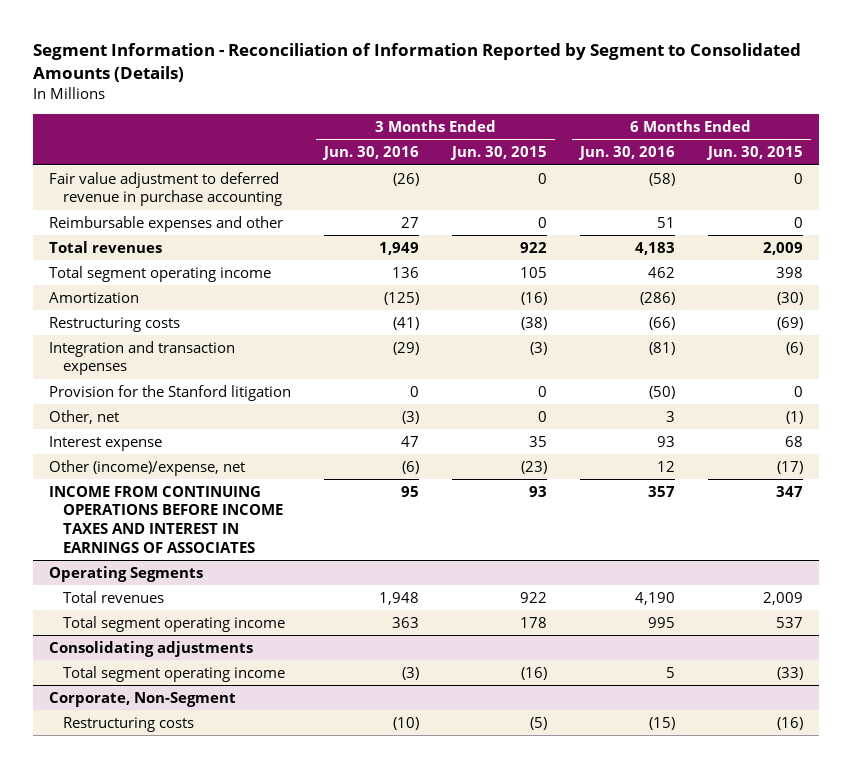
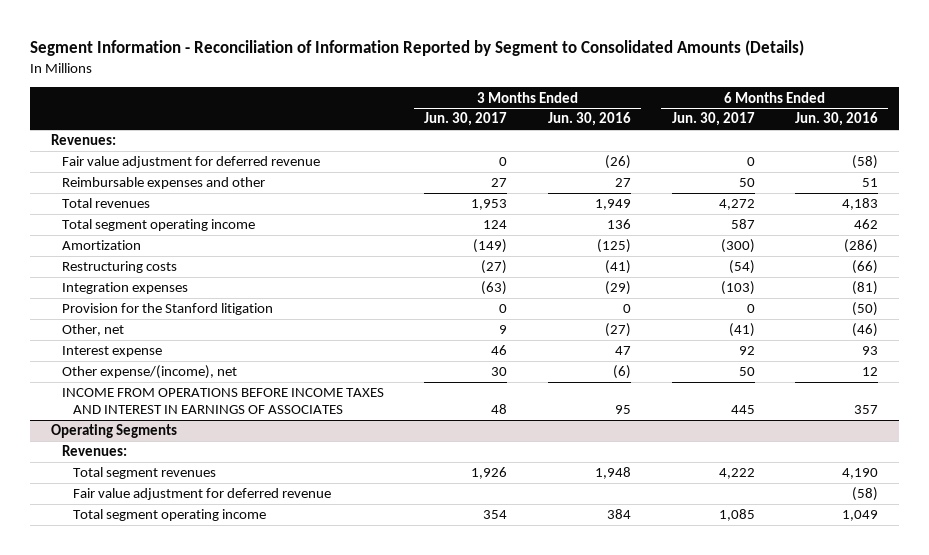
- | 3 Months Ended Jun. 30, 2016 | 3 Months Ended Jun. 30, 2015 | 6 Months Ended Jun. 30, 2016 | 6 Months Ended Jun. 30, 2015
+ | 3 Months Ended Jun. 30, 2017 | 3 Months Ended Jun. 30, 2016 | 6 Months Ended Jun. 30, 2017 | 6 Months Ended Jun. 30, 2016
- Fair value adjustment to deferred revenue in purchase accounting | (26) | 0 | (58) | 0
+ Revenues:
+ Fair value adjustment for deferred revenue | 0 | (26) | 0 | (58)
- Integration and transaction expenses | (29) | (3) | (81) | (6)
+ Integration expenses | (63) | (29) | (103) | (81)
- Other, net | (3) | 0 | 3 | (1)
+ Other, net | 9 | (27) | (41) | (46)
- Other (income)/expense, net | (6) | (23) | 12 | (17)
- INCOME FROM CONTINUING OPERATIONS BEFORE INCOME TAXES AND INTEREST IN EARNINGS OF ASSOCIATES | 95 | 93 | 357 | 347
+ Other expense/(income), net | 30 | (6) | 50 | 12
+ INCOME FROM OPERATIONS BEFORE INCOME TAXES AND INTEREST IN EARNINGS OF ASSOCIATES | 48 | 95 | 445 | 357
@ Operating Segments
- Total revenues | 1,948 | 922 | 4,190 | 2,009
- Total segment operating income | 363 | 178 | 995 | 537
- Consolidating adjustments
- Total segment operating income | (3) | (16) | 5 | (33)
- Corporate, Non-Segment
- Restructuring costs | (10) | (5) | (15) | (16)
@ Operating Segments
+ Revenues:
+ Total segment revenues | 1,926 | 1,948 | 4,222 | 4,190
+ Fair value adjustment for deferred revenue | | | | (58)
+ Total segment operating income | 354 | 384 | 1,085 | 1,049

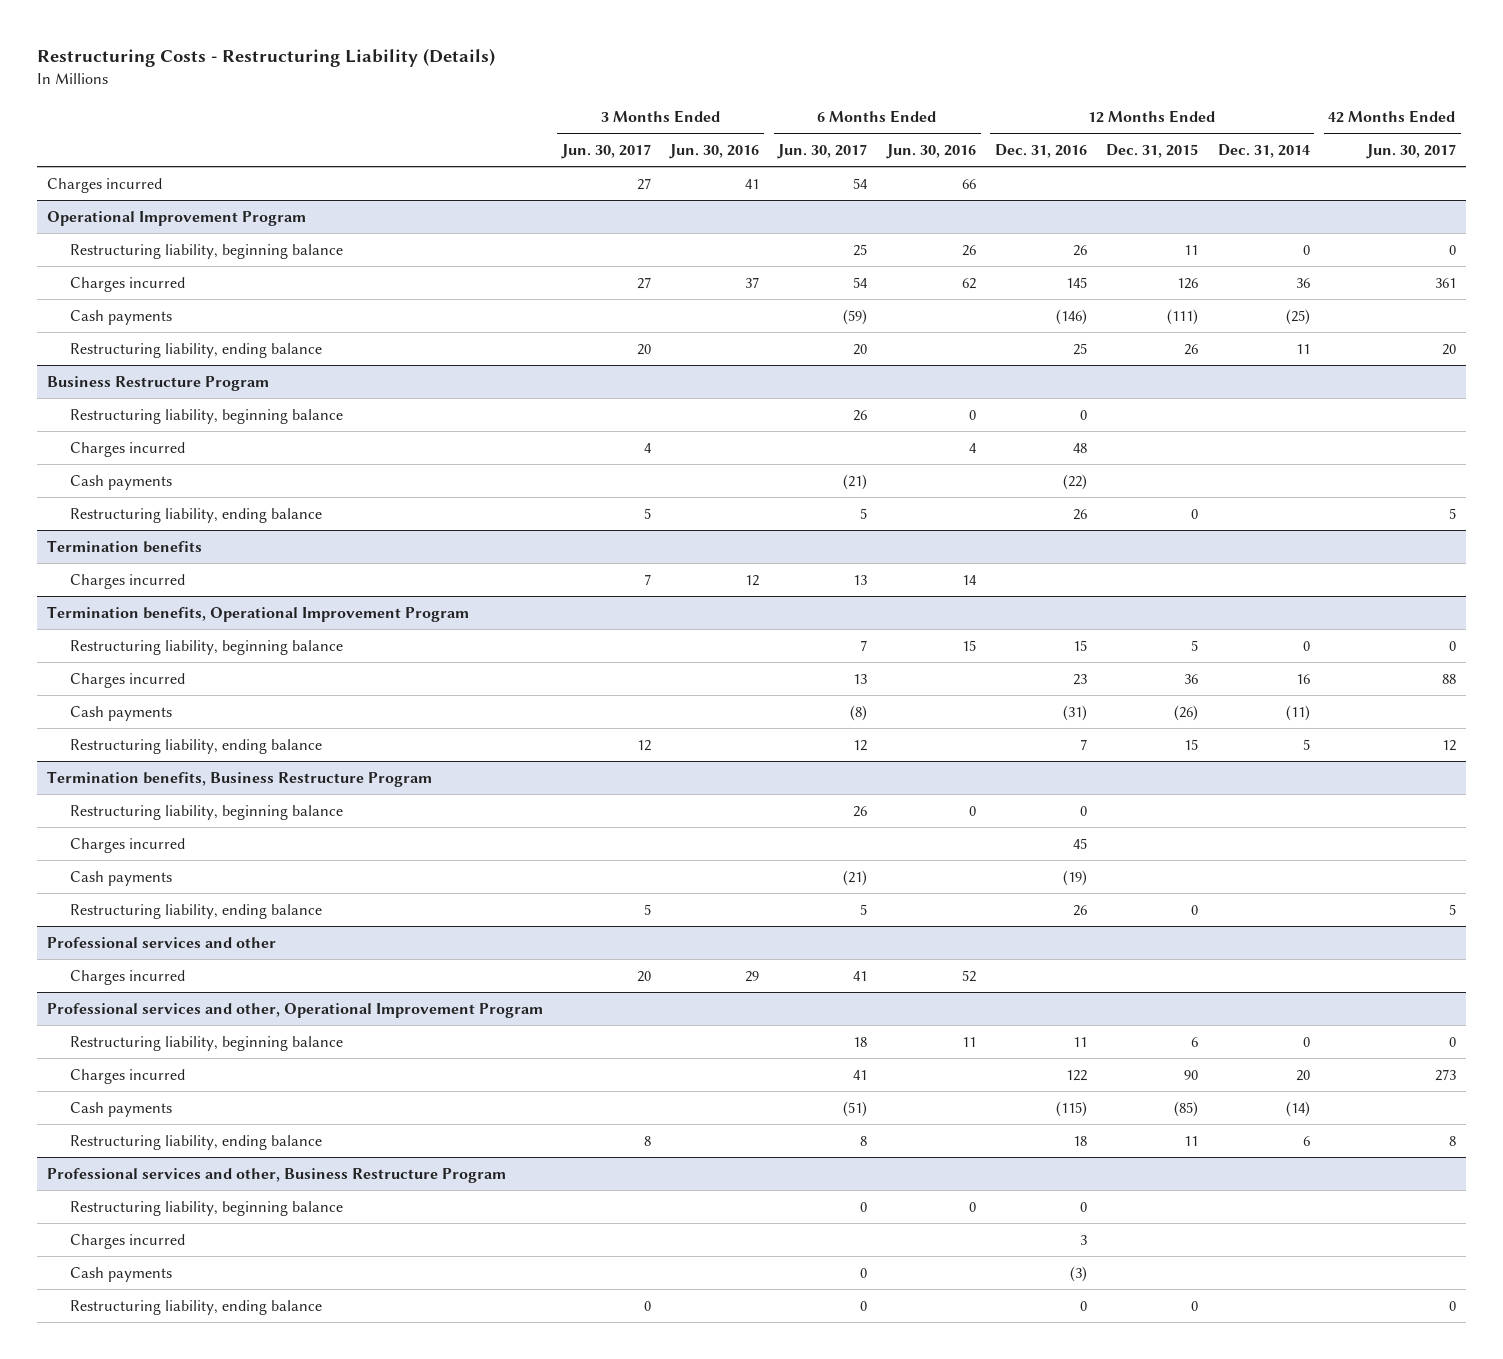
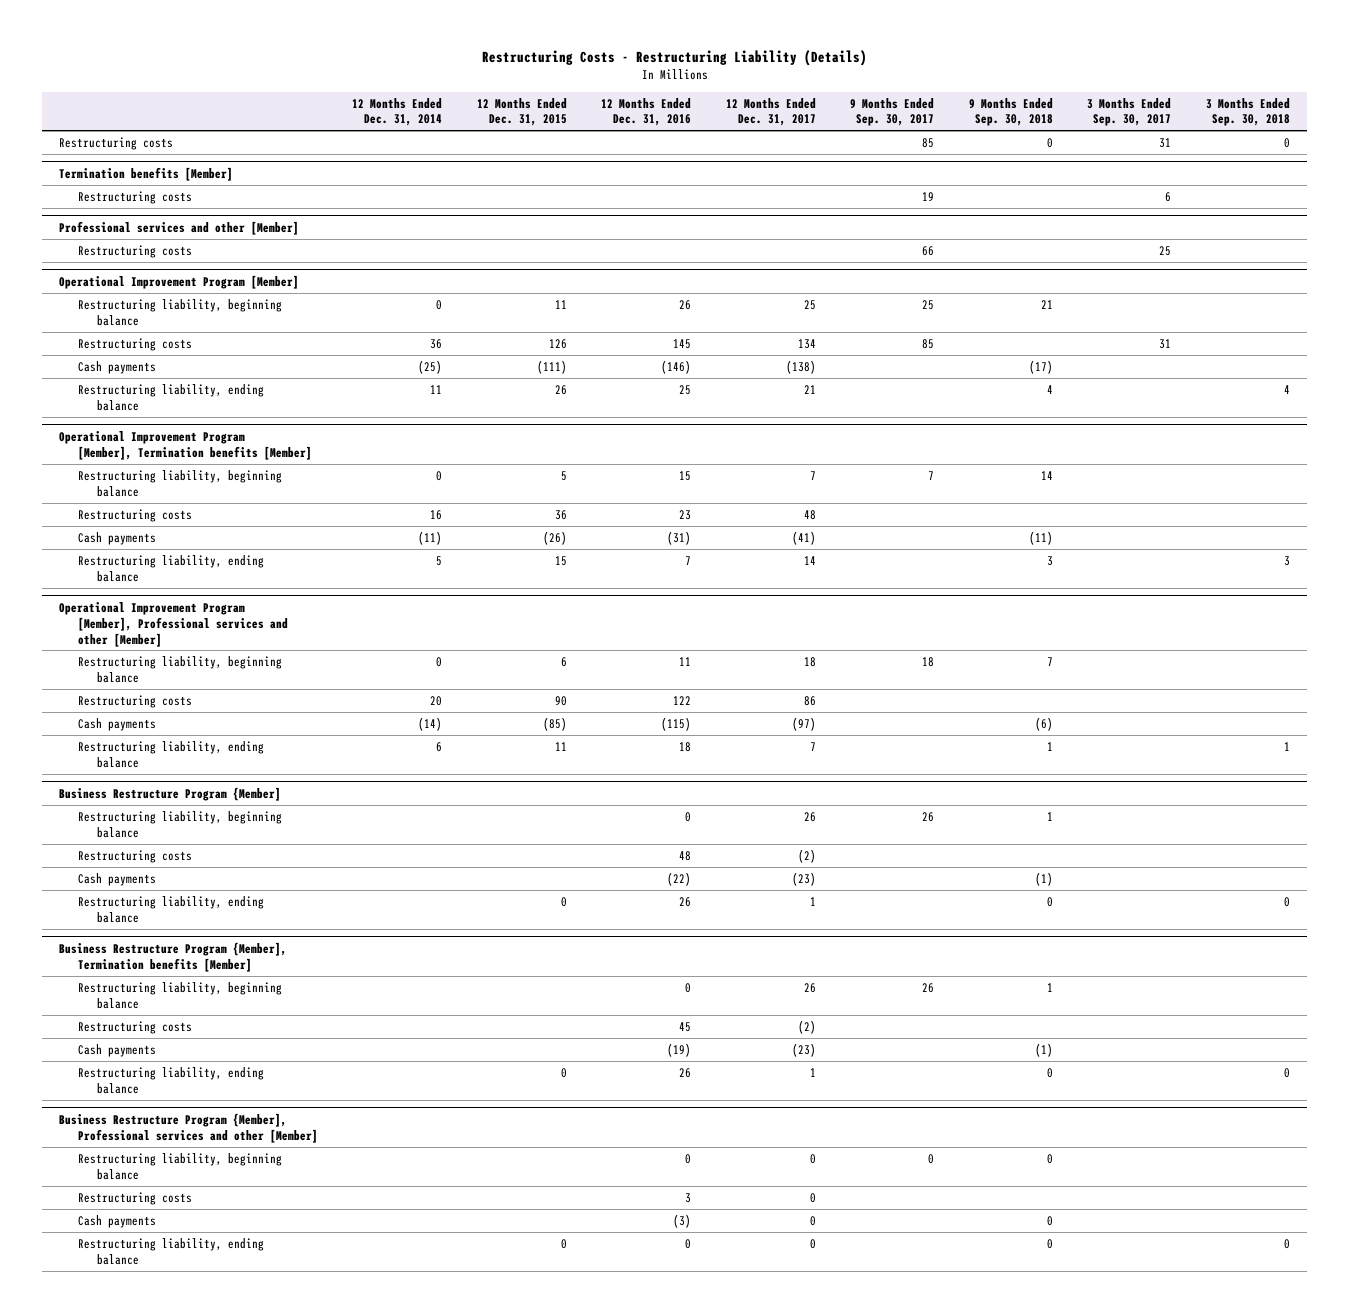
- | 3 Months Ended Jun. 30, 2017 | 3 Months Ended Jun. 30, 2016 | 6 Months Ended Jun. 30, 2017 | 6 Months Ended Jun. 30, 2016 | 12 Months Ended Dec. 31, 2016 | 12 Months Ended Dec. 31, 2015 | 12 Months Ended Dec. 31, 2014 | 42 Months Ended Jun. 30, 2017
+ | 12 Months Ended Dec. 31, 2014 | 12 Months Ended Dec. 31, 2015 | 12 Months Ended Dec. 31, 2016 | 12 Months Ended Dec. 31, 2017 | 9 Months Ended Sep. 30, 2017 | 9 Months Ended Sep. 30, 2018 | 3 Months Ended Sep. 30, 2017 | 3 Months Ended Sep. 30, 2018
- Charges incurred | 27 | 41 | 54 | 66 | | | |
- Operational Improvement Program
+ Restructuring costs | | | | | 85 | 0 | 31 | 0
+ Termination benefits [Member]
+ Restructuring costs | | | | | 19 | | 6 |
+ Professional services and other [Member]
+ Restructuring costs | | | | | 66 | | 25 |
+ Operational Improvement Program [Member]
- Charges incurred | 27 | 37 | 54 | 62 | 145 | 126 | 36 | 361
+ Restructuring costs | 36 | 126 | 145 | 134 | 85 | | 31 |
- Business Restructure Program
- Restructuring liability, beginning balance | | | 26 | 0 | 0 | | |
- Charges incurred | 4 | | | 4 | 48 | | |
- Cash payments | | | (21) | | (22) | | |
- Restructuring liability, ending balance | 5 | | 5 | | 26 | 0 | | 5
- Termination benefits
- Charges incurred | 7 | 12 | 13 | 14 | | | |
- Termination benefits, Operational Improvement Program
+ Operational Improvement Program [Member], Termination benefits [Member]
- Charges incurred | | | 13 | | 23 | 36 | 16 | 88
+ Restructuring costs | 16 | 36 | 23 | 48 | | | |
- Termination benefits, Business Restructure Program
- Restructuring liability, beginning balance | | | 26 | 0 | 0 | | |
- Charges incurred | | | | | 45 | | |
- Cash payments | | | (21) | | (19) | | |
- Restructuring liability, ending balance | 5 | | 5 | | 26 | 0 | | 5
- Professional services and other
- Charges incurred | 20 | 29 | 41 | 52 | | | |
- Professional services and other, Operational Improvement Program
+ Operational Improvement Program [Member], Professional services and other [Member]
- Charges incurred | | | 41 | | 122 | 90 | 20 | 273
+ Restructuring costs | 20 | 90 | 122 | 86 | | | |
- Professional services and other, Business Restructure Program
+ Business Restructure Program {Member]
- Charges incurred | | | | | 3 | | |
+ Restructuring costs | | | 48 | (2) | | | |
+ Cash payments | | | (22) | (23) | | (1) | |
+ Restructuring liability, ending balance | | 0 | 26 | 1 | | 0 | | 0
+ Business Restructure Program {Member], Termination benefits [Member]
+ Restructuring liability, beginning balance | | | 0 | 26 | 26 | 1 | |
+ Restructuring costs | | | 45 | (2) | | | |
+ Cash payments | | | (19) | (23) | | (1) | |
+ Restructuring liability, ending balance | | 0 | 26 | 1 | | 0 | | 0
+ Business Restructure Program {Member], Professional services and other [Member]
+ Restructuring liability, beginning balance | | | 0 | 0 | 0 | 0 | |
+ Restructuring costs | | | 3 | 0 | | | |

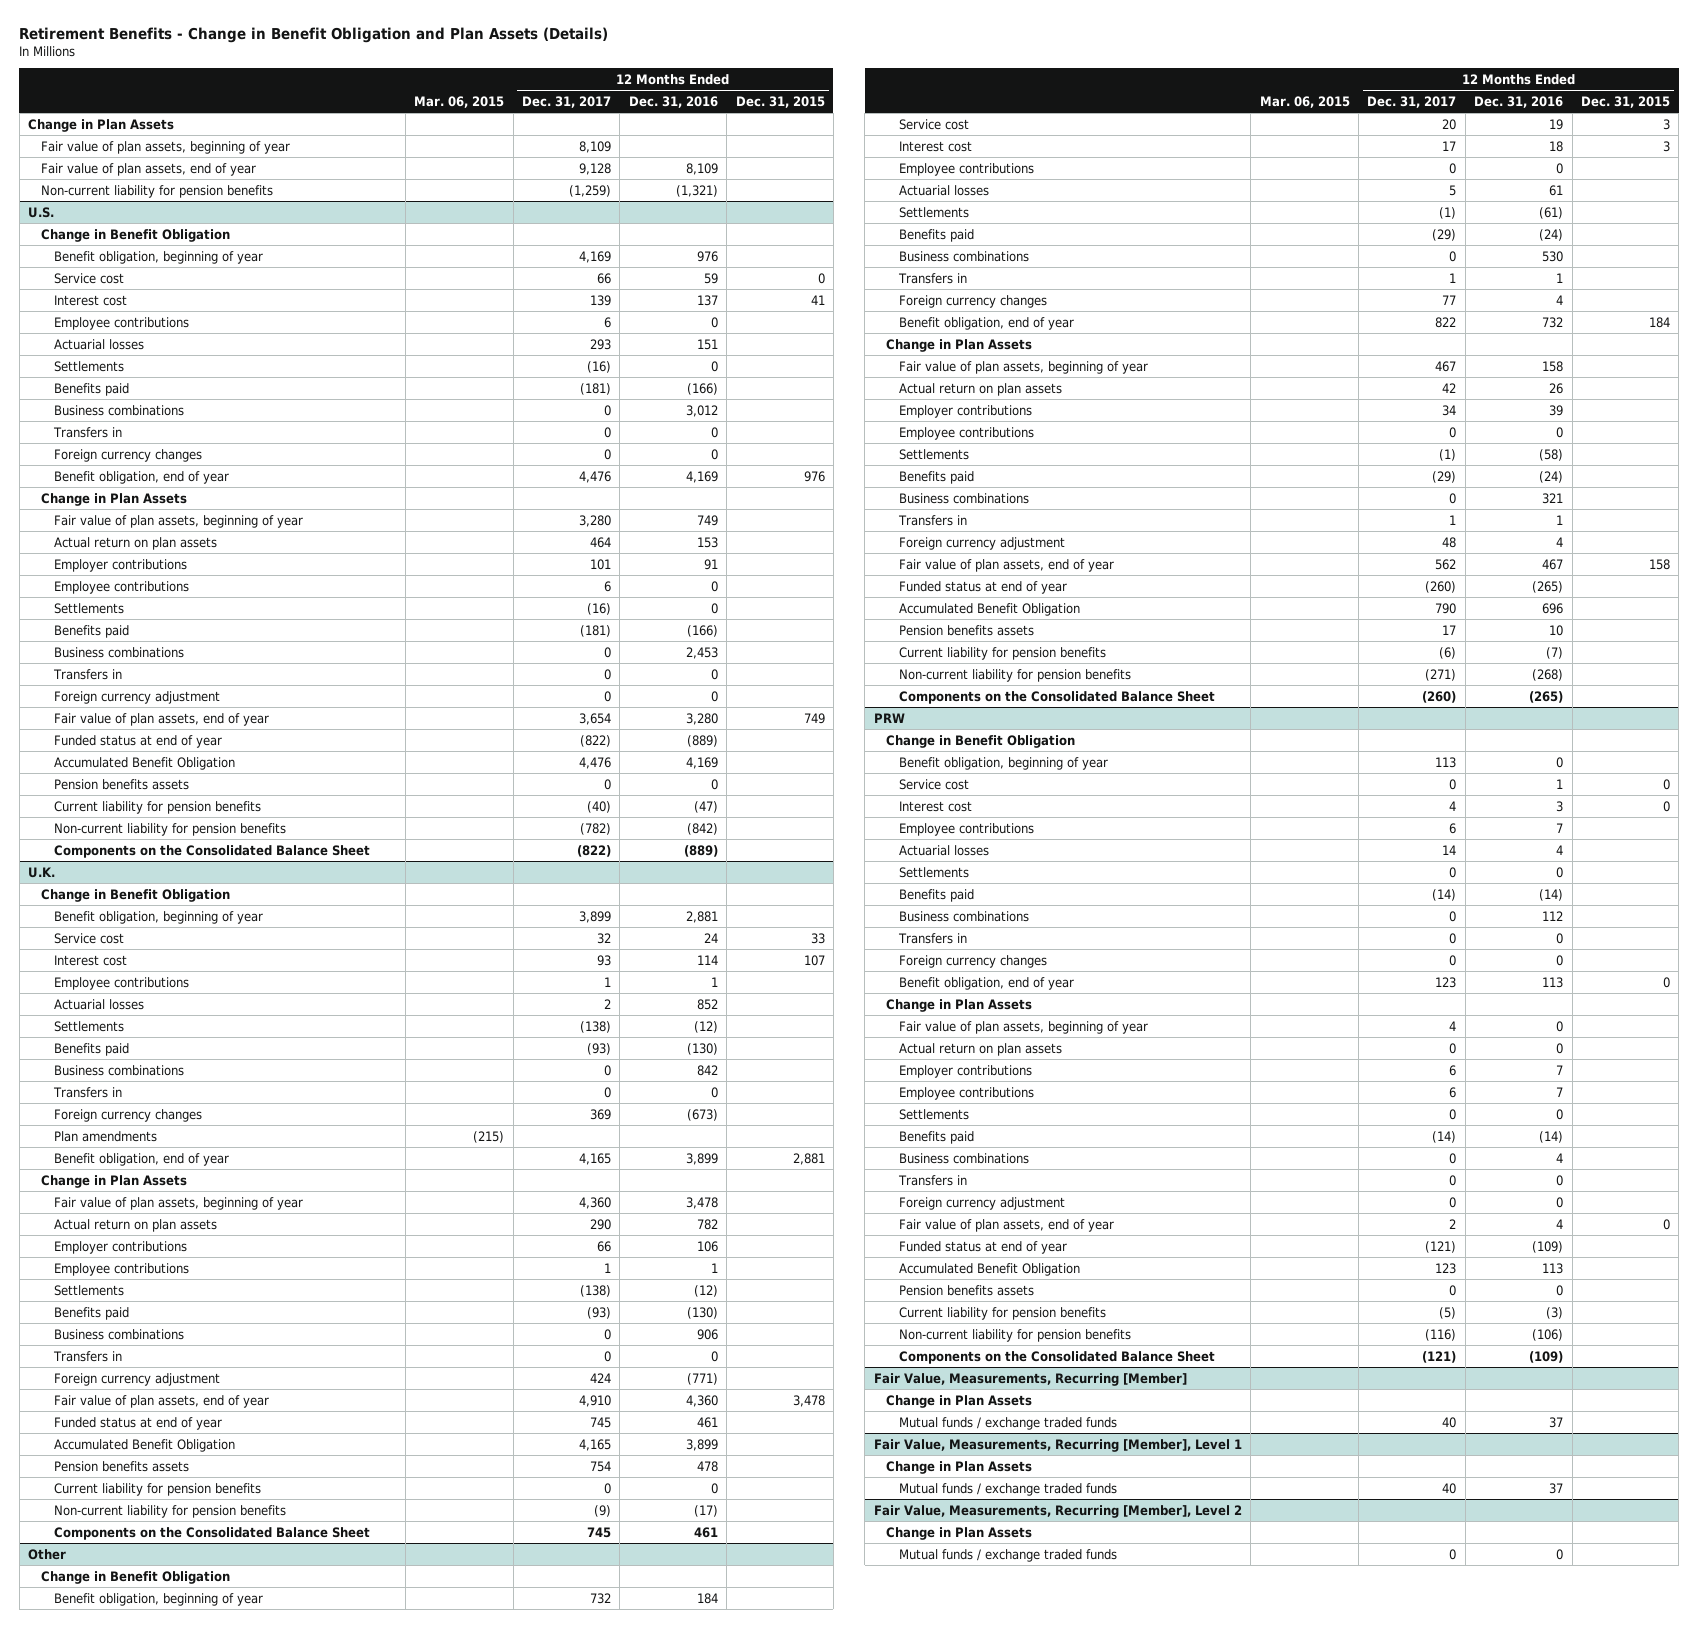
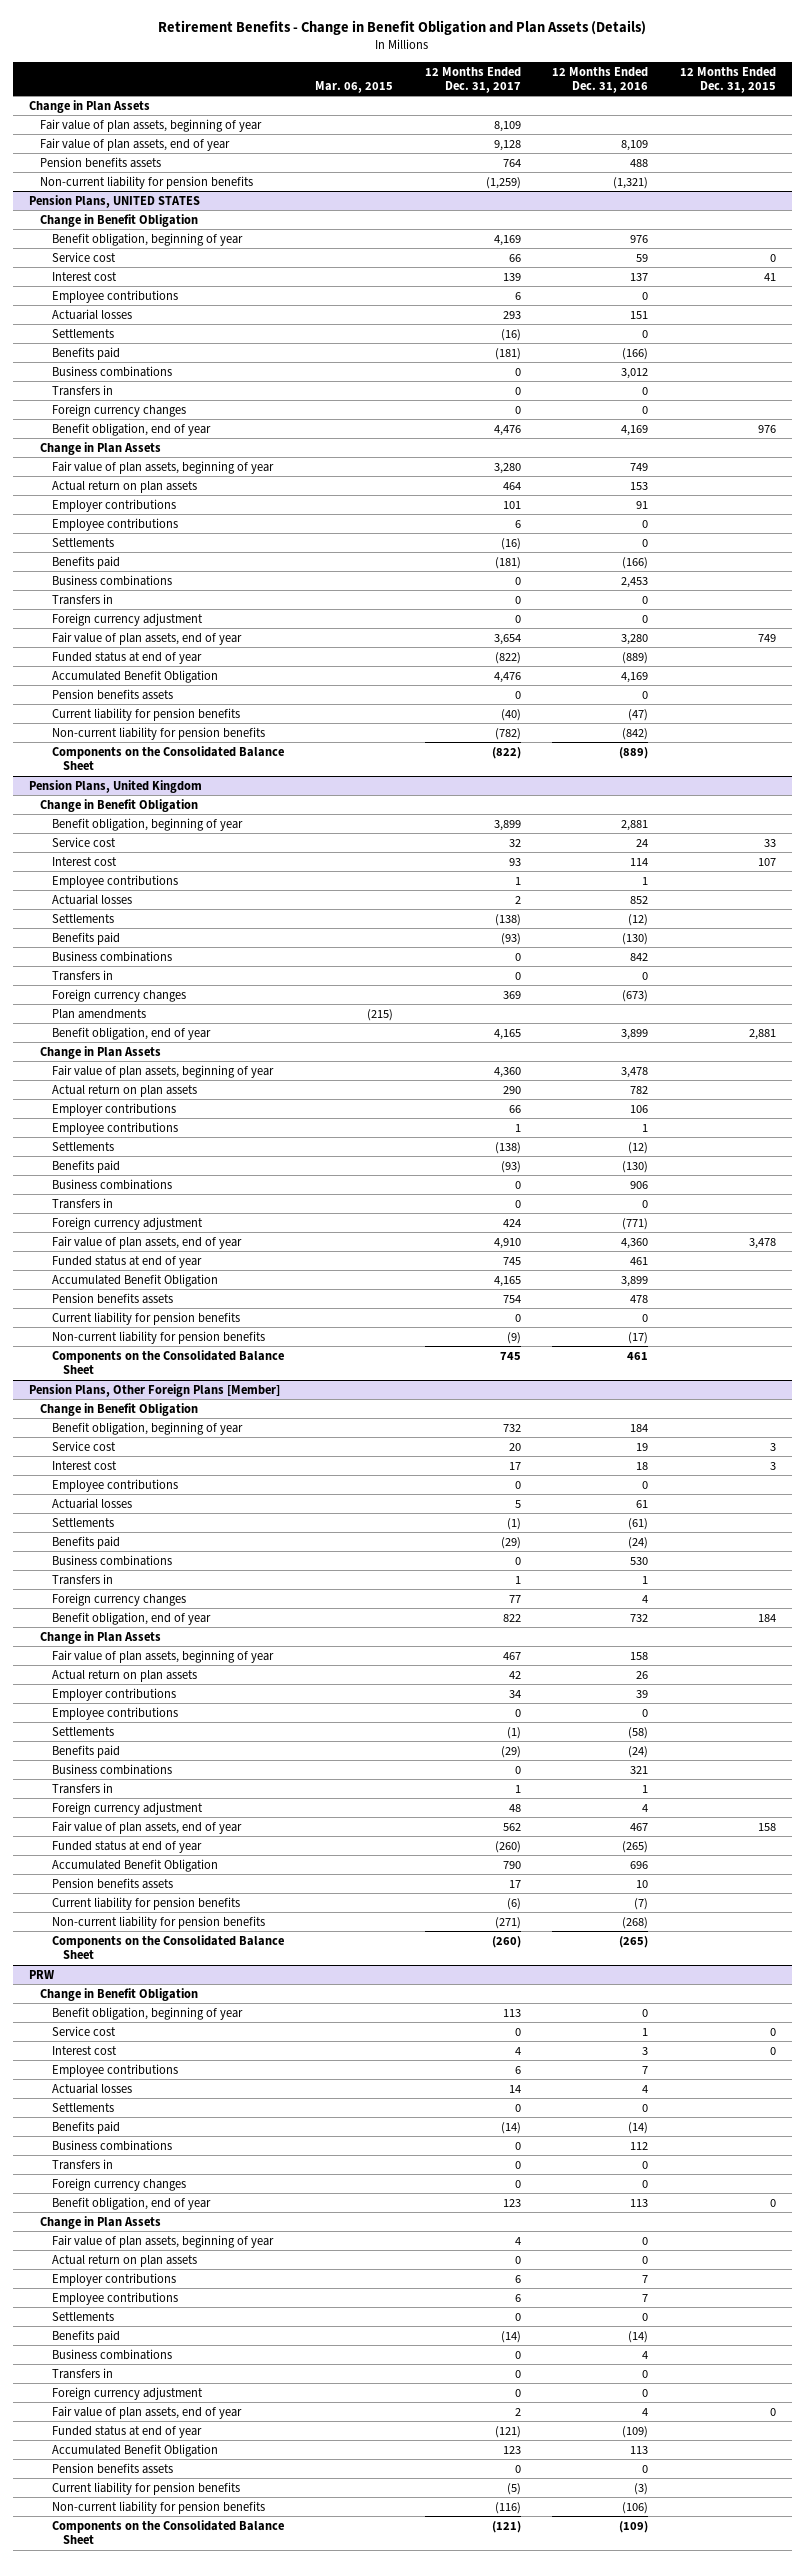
+ Pension benefits assets | | 764 | 488 |
- U.S.
+ Pension Plans, UNITED STATES
- U.K.
+ Pension Plans, United Kingdom
- Other
+ Pension Plans, Other Foreign Plans [Member]
- Fair Value, Measurements, Recurring [Member]
- Change in Plan Assets
- Mutual funds / exchange traded funds | | 40 | 37 |
- Fair Value, Measurements, Recurring [Member], Level 1
- Change in Plan Assets
- Mutual funds / exchange traded funds | | 40 | 37 |
- Fair Value, Measurements, Recurring [Member], Level 2
- Change in Plan Assets
- Mutual funds / exchange traded funds | | 0 | 0 |

